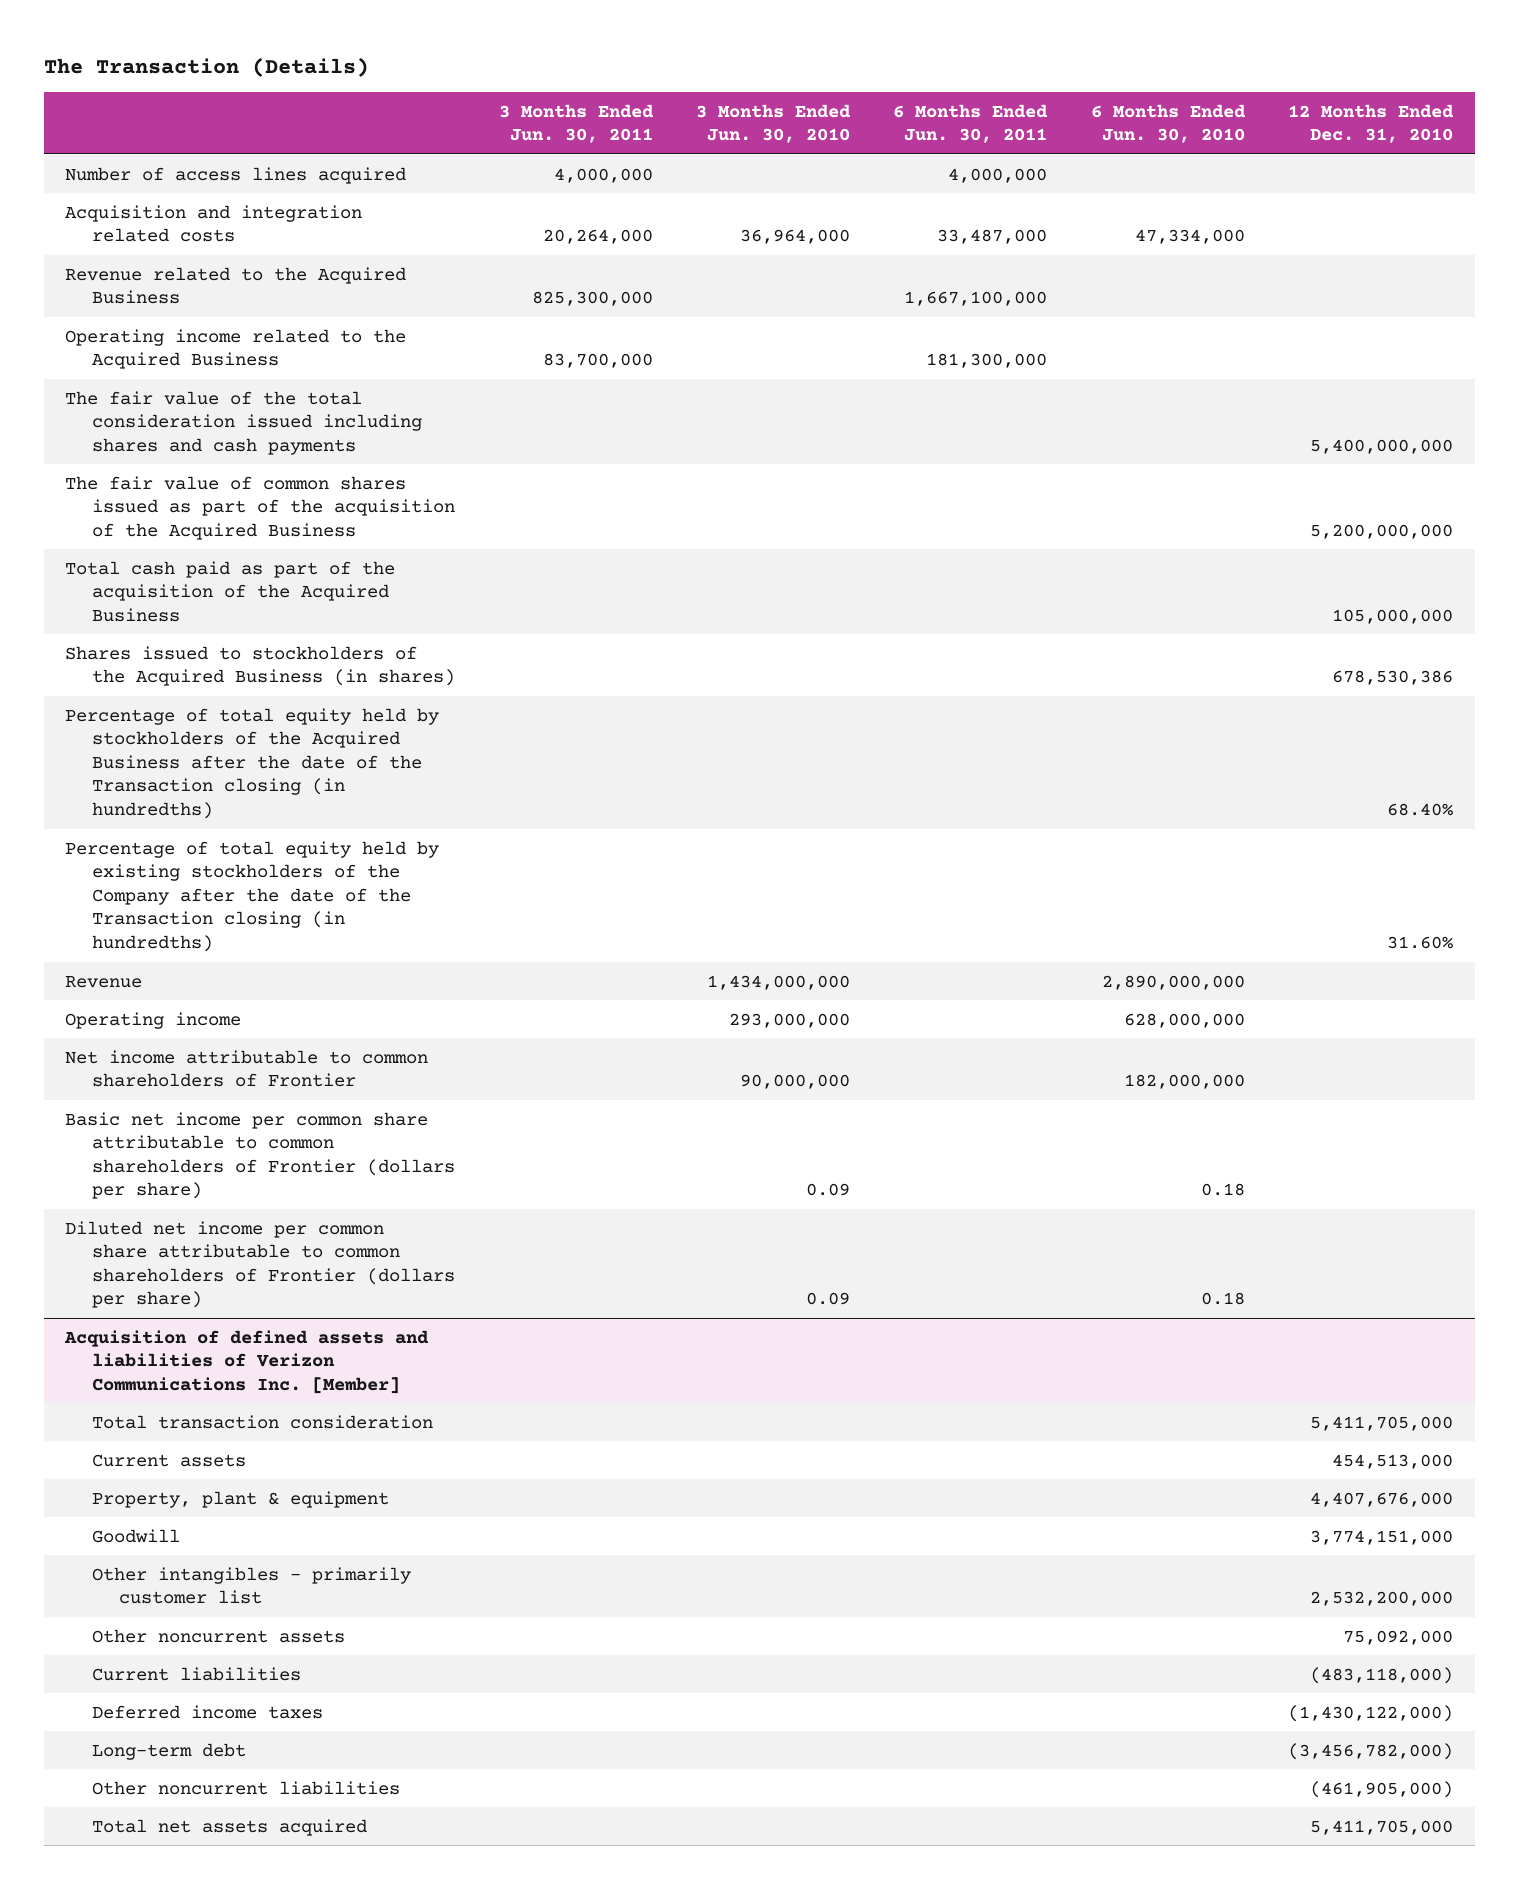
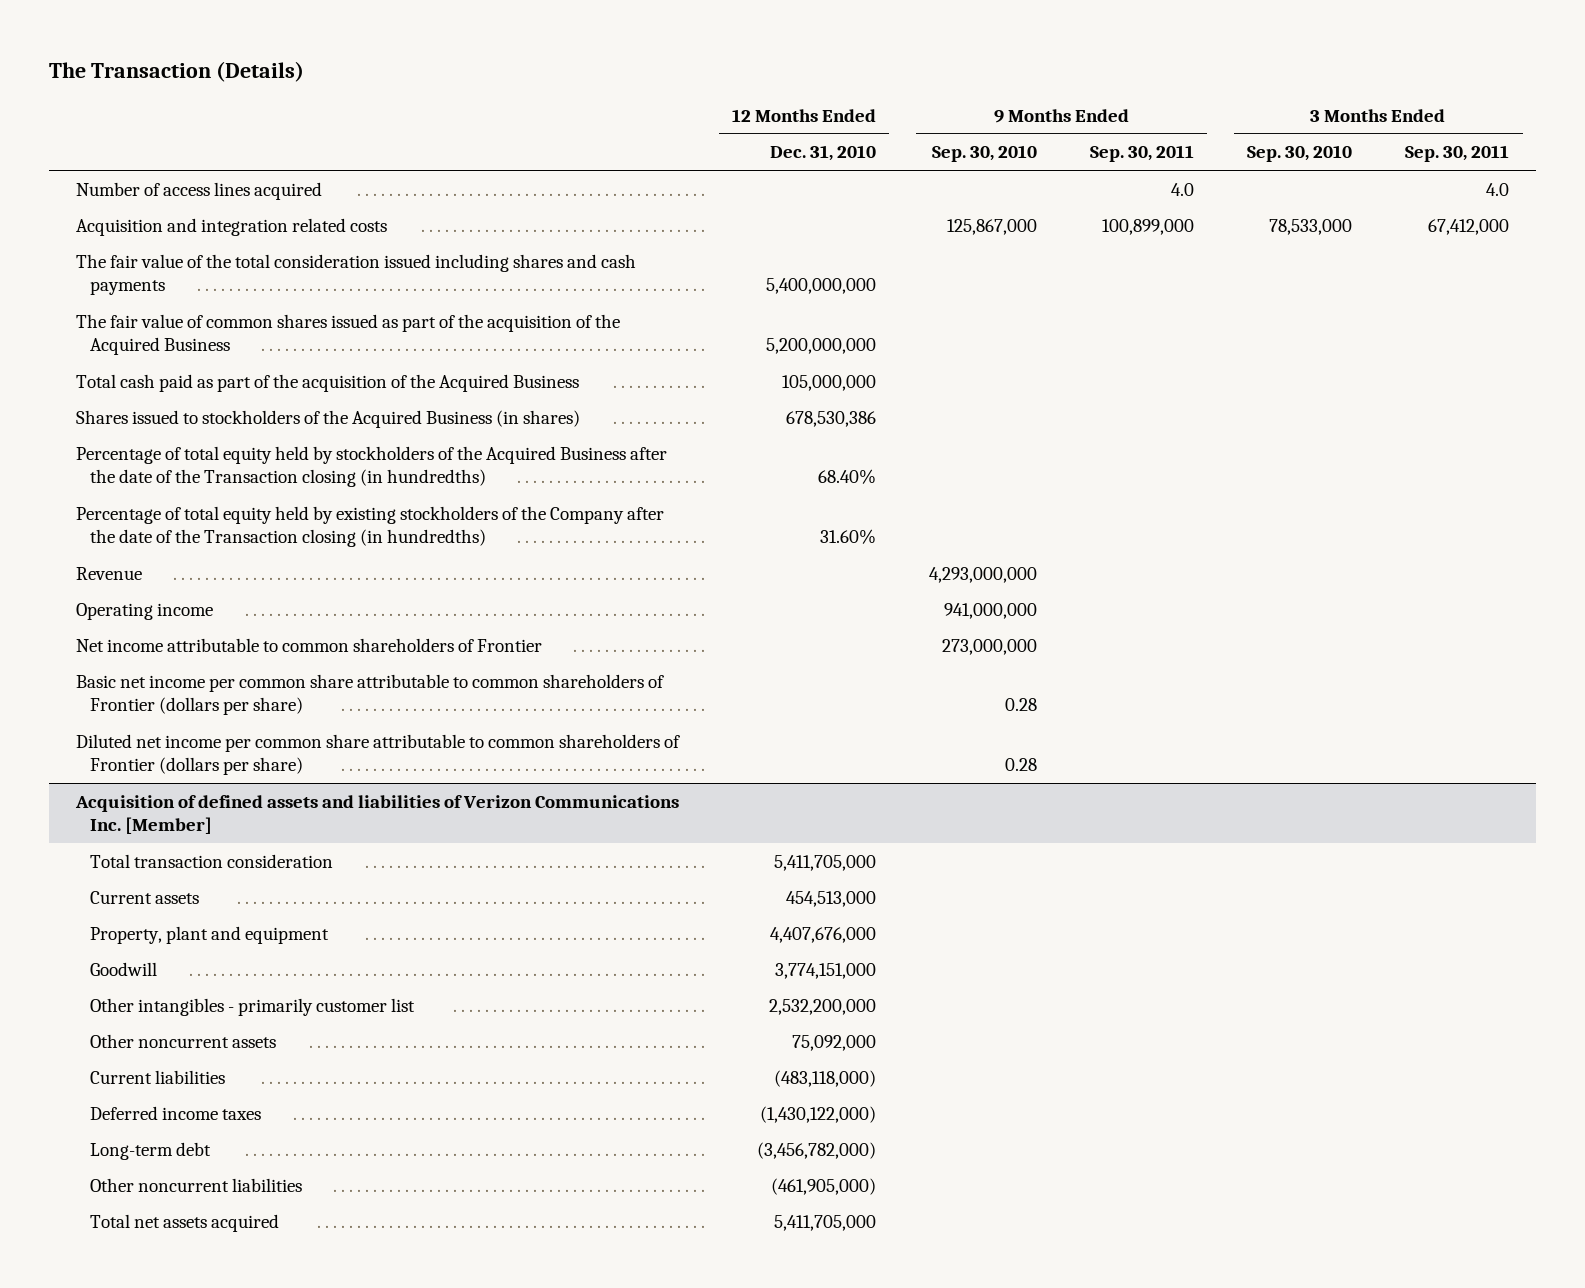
- | 3 Months Ended Jun. 30, 2011 | 3 Months Ended Jun. 30, 2010 | 6 Months Ended Jun. 30, 2011 | 6 Months Ended Jun. 30, 2010 | 12 Months Ended Dec. 31, 2010
+ | 12 Months Ended Dec. 31, 2010 | 9 Months Ended Sep. 30, 2010 | 9 Months Ended Sep. 30, 2011 | 3 Months Ended Sep. 30, 2010 | 3 Months Ended Sep. 30, 2011
- Revenue related to the Acquired Business | 825,300,000 | | 1,667,100,000 | |
- Operating income related to the Acquired Business | 83,700,000 | | 181,300,000 | |
@ Acquisition of defined assets and liabilities of Verizon Communications Inc. [Member]
- Property, plant & equipment | | | | | 4,407,676,000
+ Property, plant and equipment | 4,407,676,000 | | | |

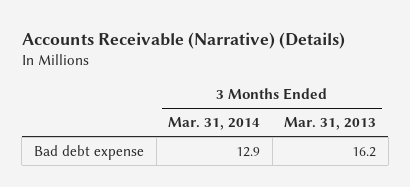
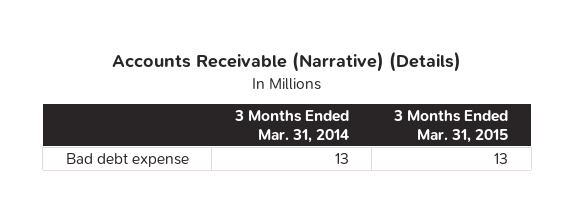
- | 3 Months Ended Mar. 31, 2014 | 3 Months Ended Mar. 31, 2013
+ | 3 Months Ended Mar. 31, 2014 | 3 Months Ended Mar. 31, 2015
- Bad debt expense | 12.9 | 16.2
+ Bad debt expense | 13 | 13

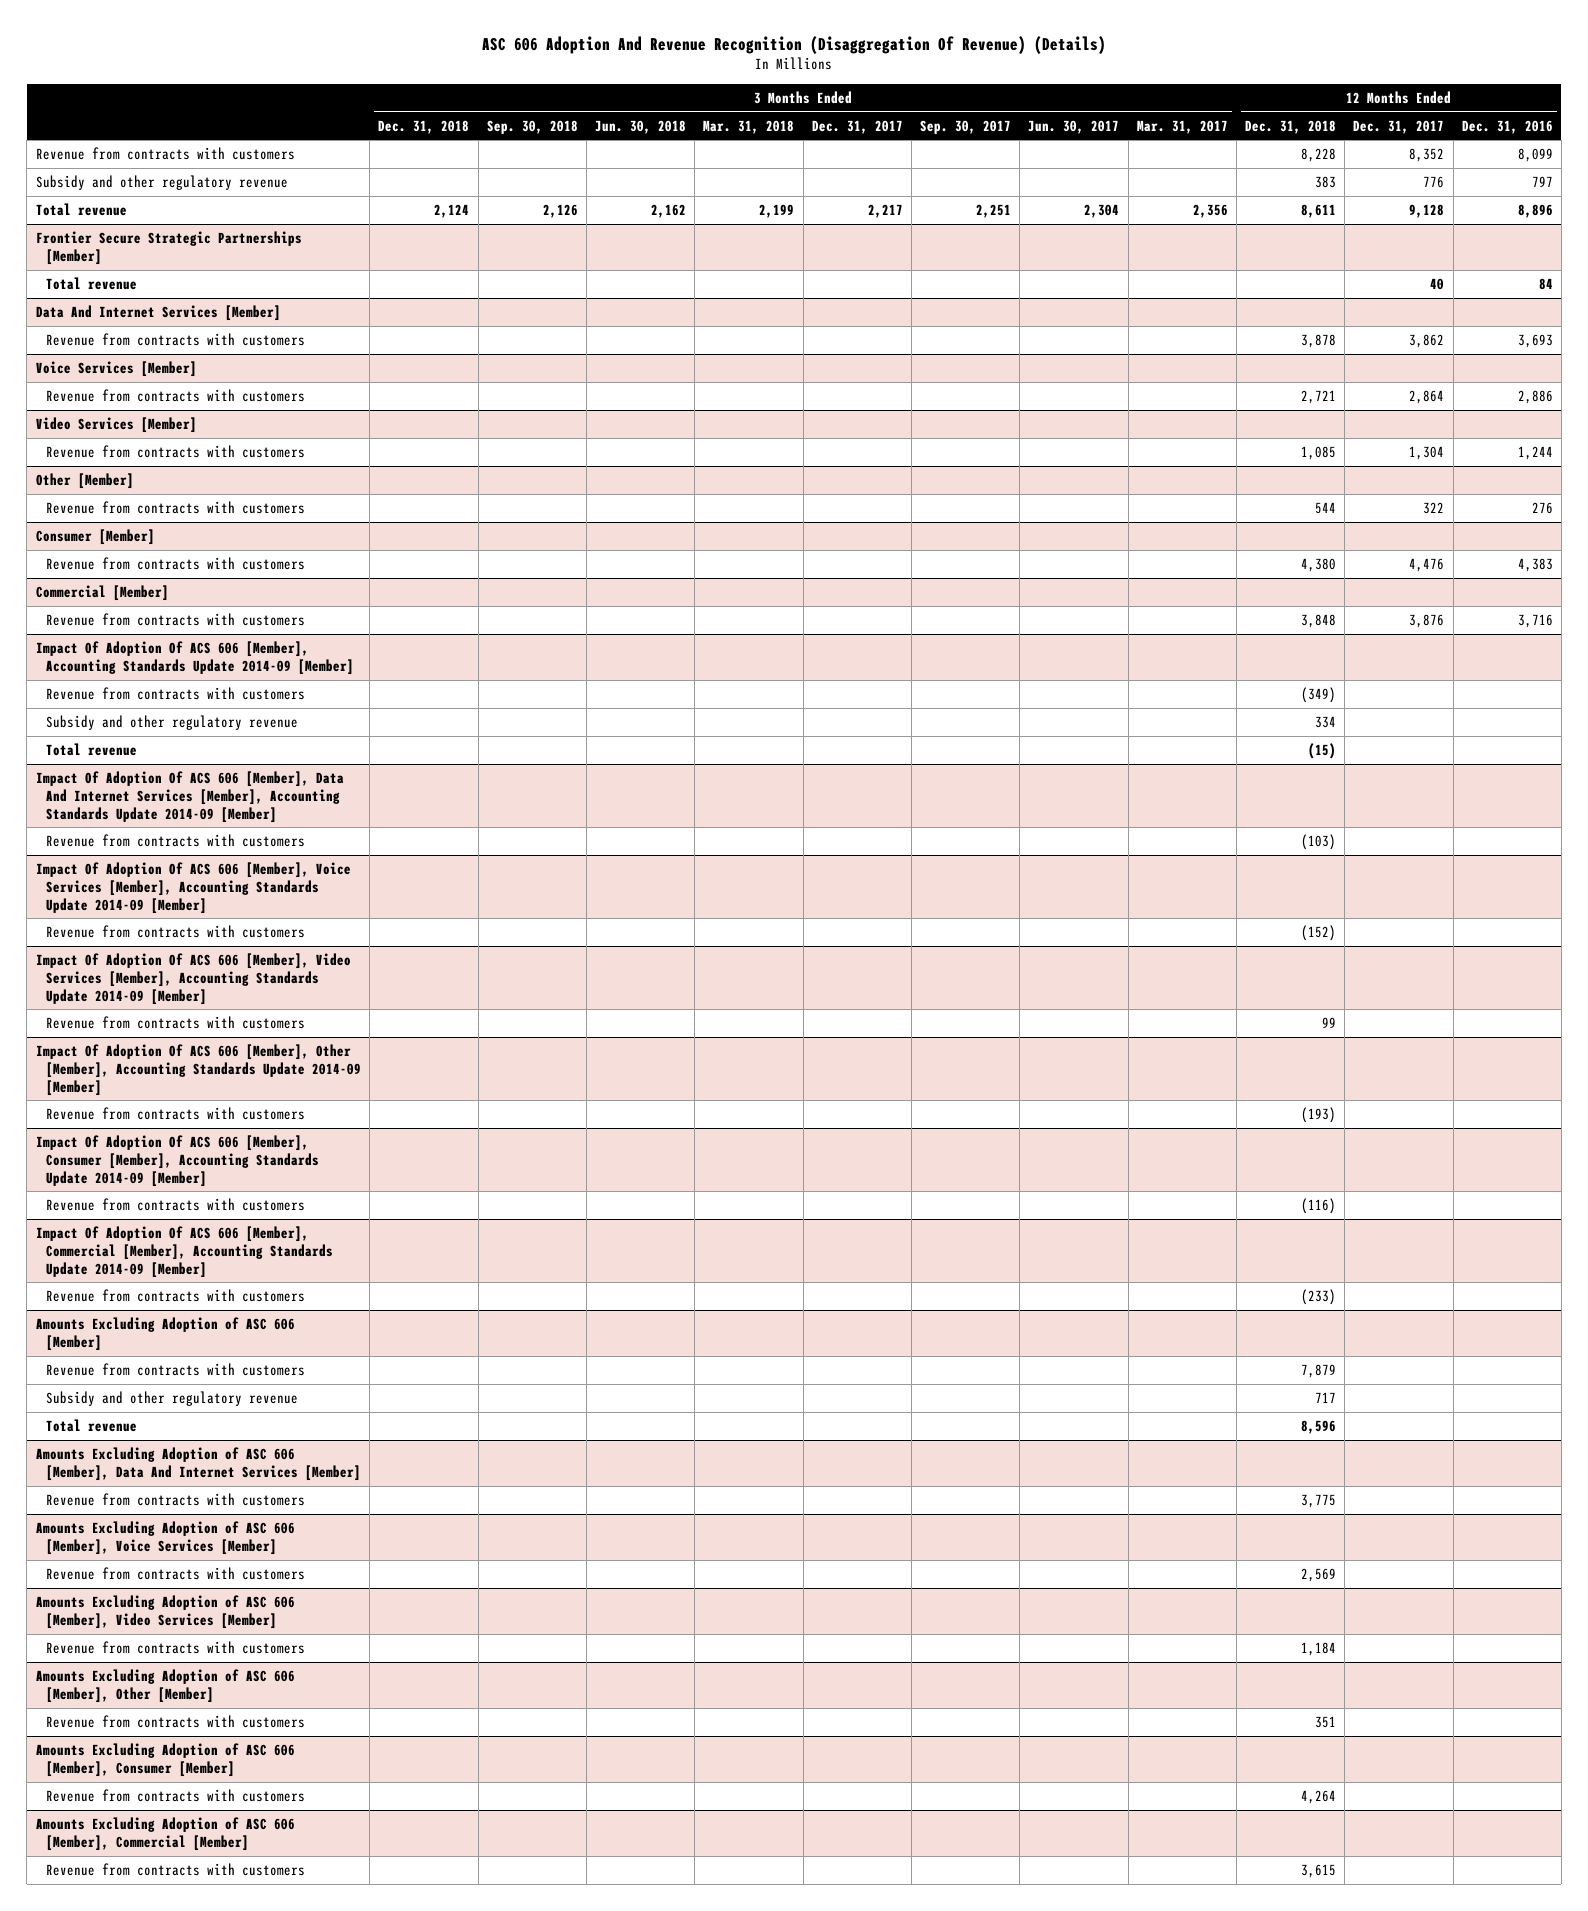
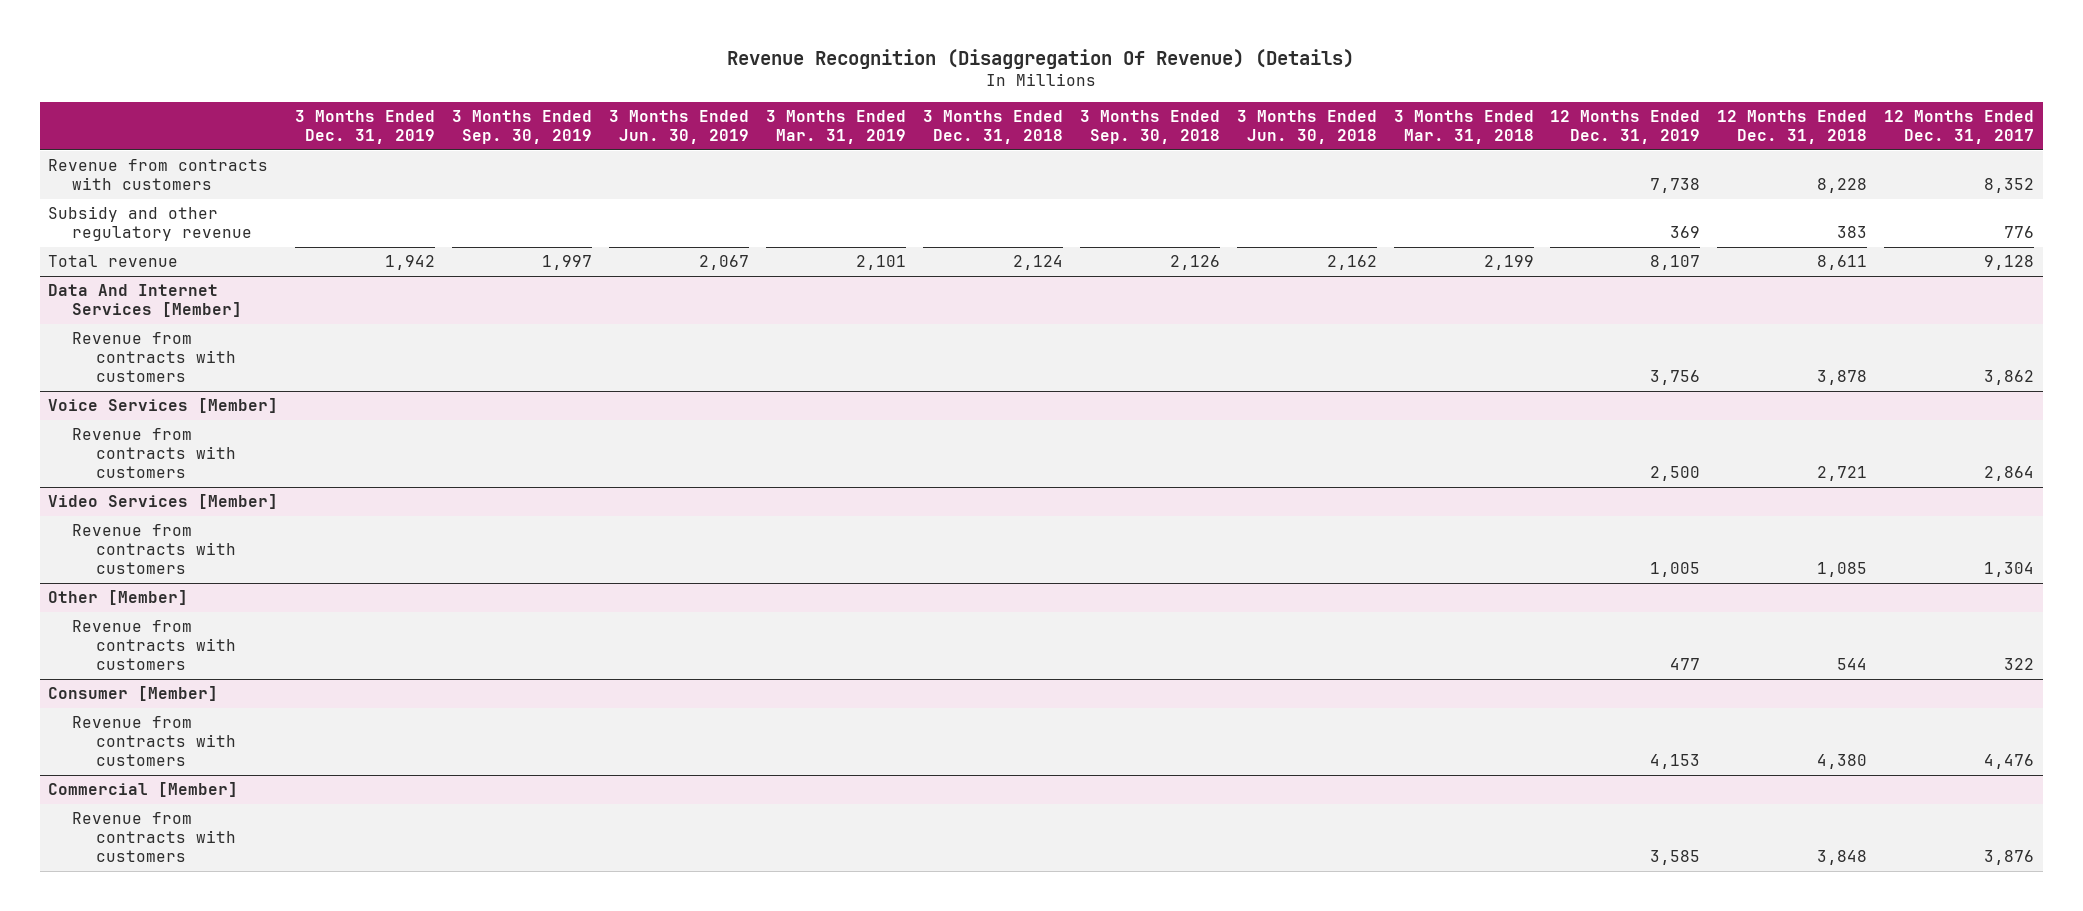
- ASC 606 Adoption And Revenue Recognition (Disaggregation Of Revenue) (Details)
+ Revenue Recognition (Disaggregation Of Revenue) (Details)
- | 3 Months Ended Dec. 31, 2018 | 3 Months Ended Sep. 30, 2018 | 3 Months Ended Jun. 30, 2018 | 3 Months Ended Mar. 31, 2018 | 3 Months Ended Dec. 31, 2017 | 3 Months Ended Sep. 30, 2017 | 3 Months Ended Jun. 30, 2017 | 3 Months Ended Mar. 31, 2017 | 12 Months Ended Dec. 31, 2018 | 12 Months Ended Dec. 31, 2017 | 12 Months Ended Dec. 31, 2016
+ | 3 Months Ended Dec. 31, 2019 | 3 Months Ended Sep. 30, 2019 | 3 Months Ended Jun. 30, 2019 | 3 Months Ended Mar. 31, 2019 | 3 Months Ended Dec. 31, 2018 | 3 Months Ended Sep. 30, 2018 | 3 Months Ended Jun. 30, 2018 | 3 Months Ended Mar. 31, 2018 | 12 Months Ended Dec. 31, 2019 | 12 Months Ended Dec. 31, 2018 | 12 Months Ended Dec. 31, 2017
- Frontier Secure Strategic Partnerships [Member]
- Total revenue | | | | | | | | | | 40 | 84
- Impact Of Adoption Of ACS 606 [Member], Accounting Standards Update 2014-09 [Member]
- Revenue from contracts with customers | | | | | | | | | (349) | |
- Subsidy and other regulatory revenue | | | | | | | | | 334 | |
- Total revenue | | | | | | | | | (15) | |
- Impact Of Adoption Of ACS 606 [Member], Data And Internet Services [Member], Accounting Standards Update 2014-09 [Member]
- Revenue from contracts with customers | | | | | | | | | (103) | |
- Impact Of Adoption Of ACS 606 [Member], Voice Services [Member], Accounting Standards Update 2014-09 [Member]
- Revenue from contracts with customers | | | | | | | | | (152) | |
- Impact Of Adoption Of ACS 606 [Member], Video Services [Member], Accounting Standards Update 2014-09 [Member]
- Revenue from contracts with customers | | | | | | | | | 99 | |
- Impact Of Adoption Of ACS 606 [Member], Other [Member], Accounting Standards Update 2014-09 [Member]
- Revenue from contracts with customers | | | | | | | | | (193) | |
- Impact Of Adoption Of ACS 606 [Member], Consumer [Member], Accounting Standards Update 2014-09 [Member]
- Revenue from contracts with customers | | | | | | | | | (116) | |
- Impact Of Adoption Of ACS 606 [Member], Commercial [Member], Accounting Standards Update 2014-09 [Member]
- Revenue from contracts with customers | | | | | | | | | (233) | |
- Amounts Excluding Adoption of ASC 606 [Member]
- Revenue from contracts with customers | | | | | | | | | 7,879 | |
- Subsidy and other regulatory revenue | | | | | | | | | 717 | |
- Total revenue | | | | | | | | | 8,596 | |
- Amounts Excluding Adoption of ASC 606 [Member], Data And Internet Services [Member]
- Revenue from contracts with customers | | | | | | | | | 3,775 | |
- Amounts Excluding Adoption of ASC 606 [Member], Voice Services [Member]
- Revenue from contracts with customers | | | | | | | | | 2,569 | |
- Amounts Excluding Adoption of ASC 606 [Member], Video Services [Member]
- Revenue from contracts with customers | | | | | | | | | 1,184 | |
- Amounts Excluding Adoption of ASC 606 [Member], Other [Member]
- Revenue from contracts with customers | | | | | | | | | 351 | |
- Amounts Excluding Adoption of ASC 606 [Member], Consumer [Member]
- Revenue from contracts with customers | | | | | | | | | 4,264 | |
- Amounts Excluding Adoption of ASC 606 [Member], Commercial [Member]
- Revenue from contracts with customers | | | | | | | | | 3,615 | |

